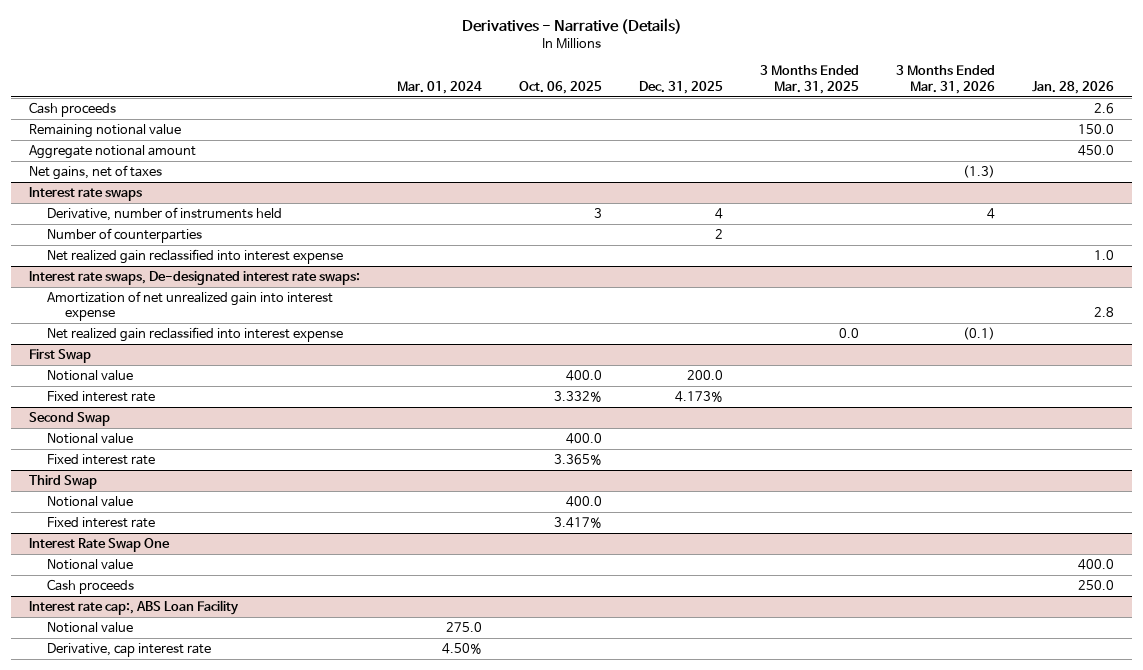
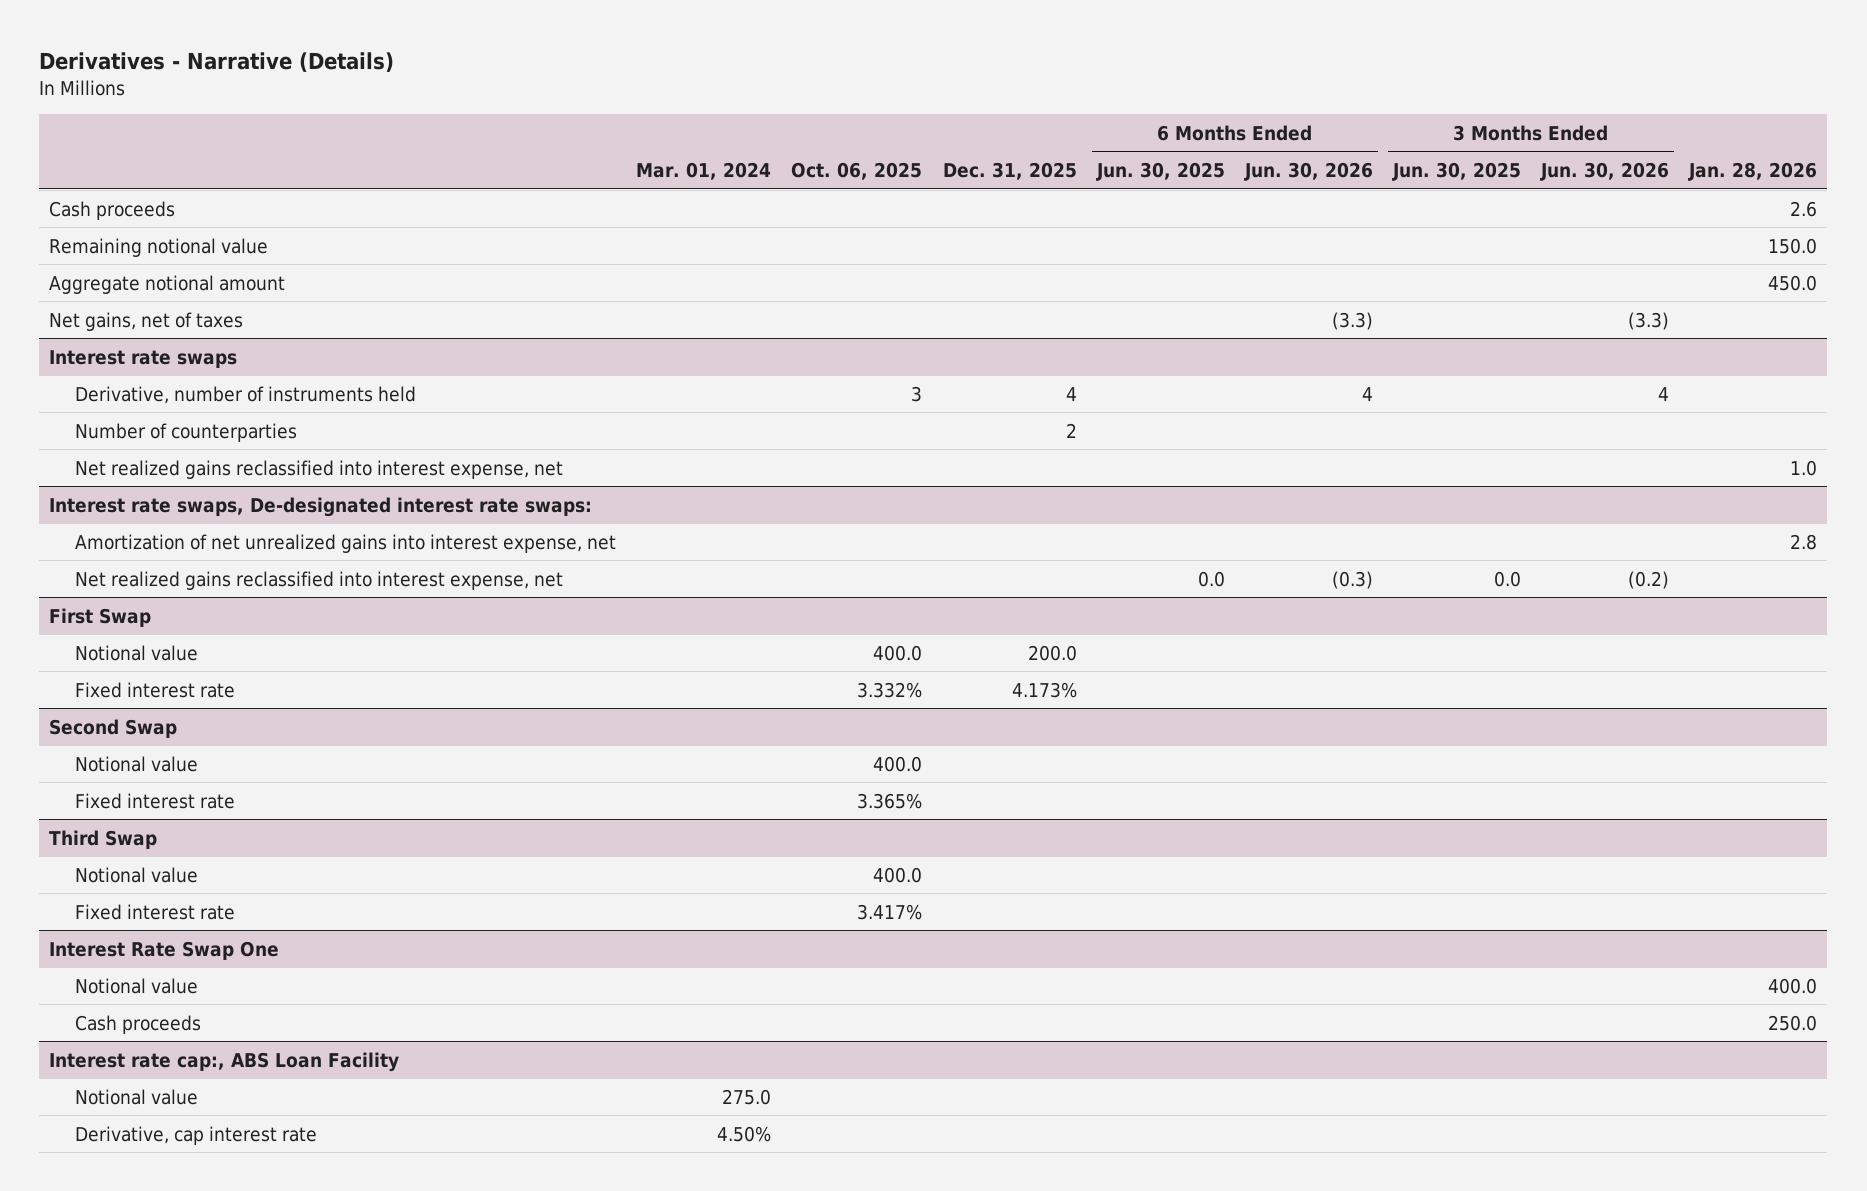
- | Mar. 01, 2024 | Oct. 06, 2025 | Dec. 31, 2025 | 3 Months Ended Mar. 31, 2025 | 3 Months Ended Mar. 31, 2026 | Jan. 28, 2026
+ | Mar. 01, 2024 | Oct. 06, 2025 | Dec. 31, 2025 | 6 Months Ended Jun. 30, 2025 | 6 Months Ended Jun. 30, 2026 | 3 Months Ended Jun. 30, 2025 | 3 Months Ended Jun. 30, 2026 | Jan. 28, 2026
@ Interest rate swaps
- Net realized gain reclassified into interest expense | | | | | | 1.0
+ Net realized gains reclassified into interest expense, net | | | | | | | | 1.0
@ Interest rate swaps, De-designated interest rate swaps:
- Amortization of net unrealized gain into interest expense | | | | | | 2.8
- Net realized gain reclassified into interest expense | | | | 0.0 | (0.1) |
+ Amortization of net unrealized gains into interest expense, net | | | | | | | | 2.8
+ Net realized gains reclassified into interest expense, net | | | | 0.0 | (0.3) | 0.0 | (0.2) |

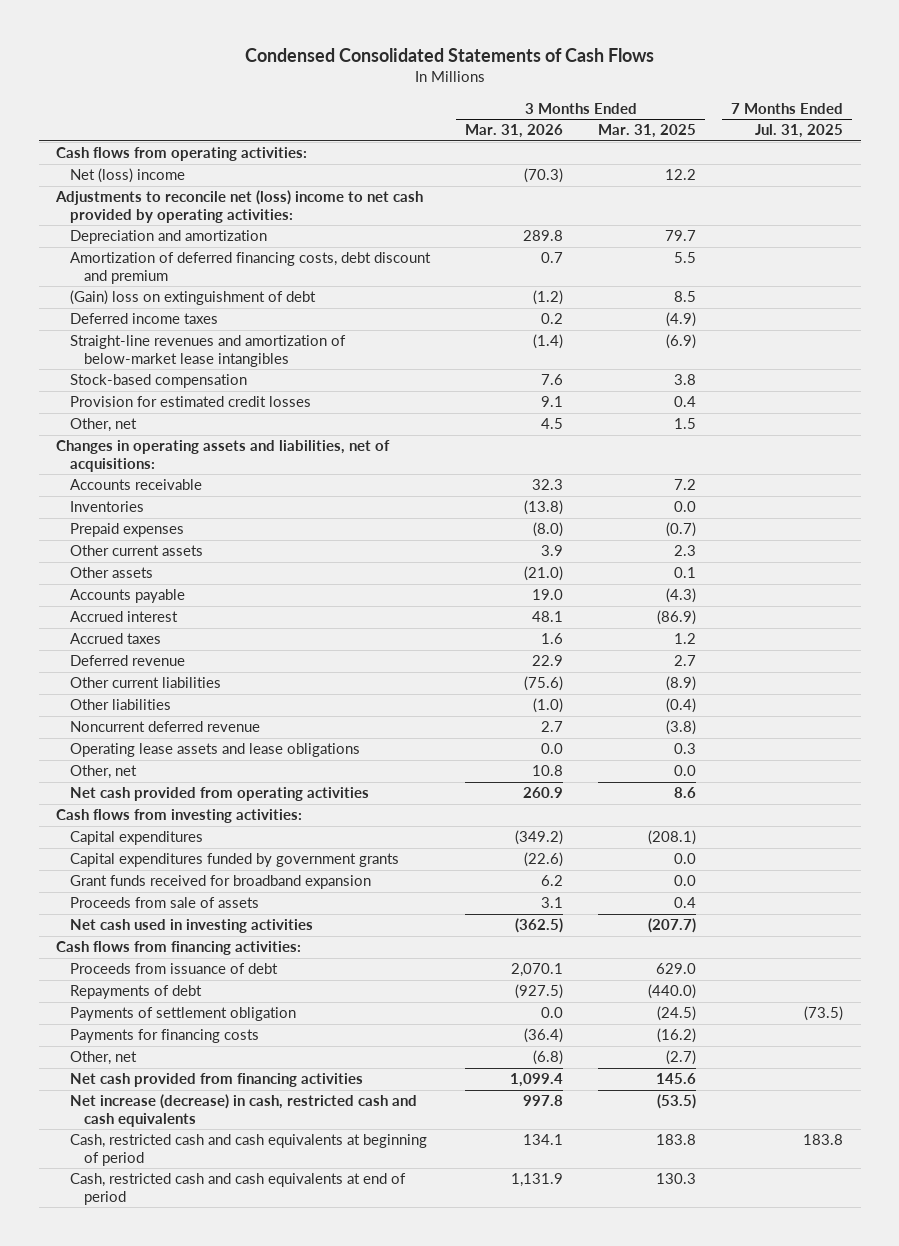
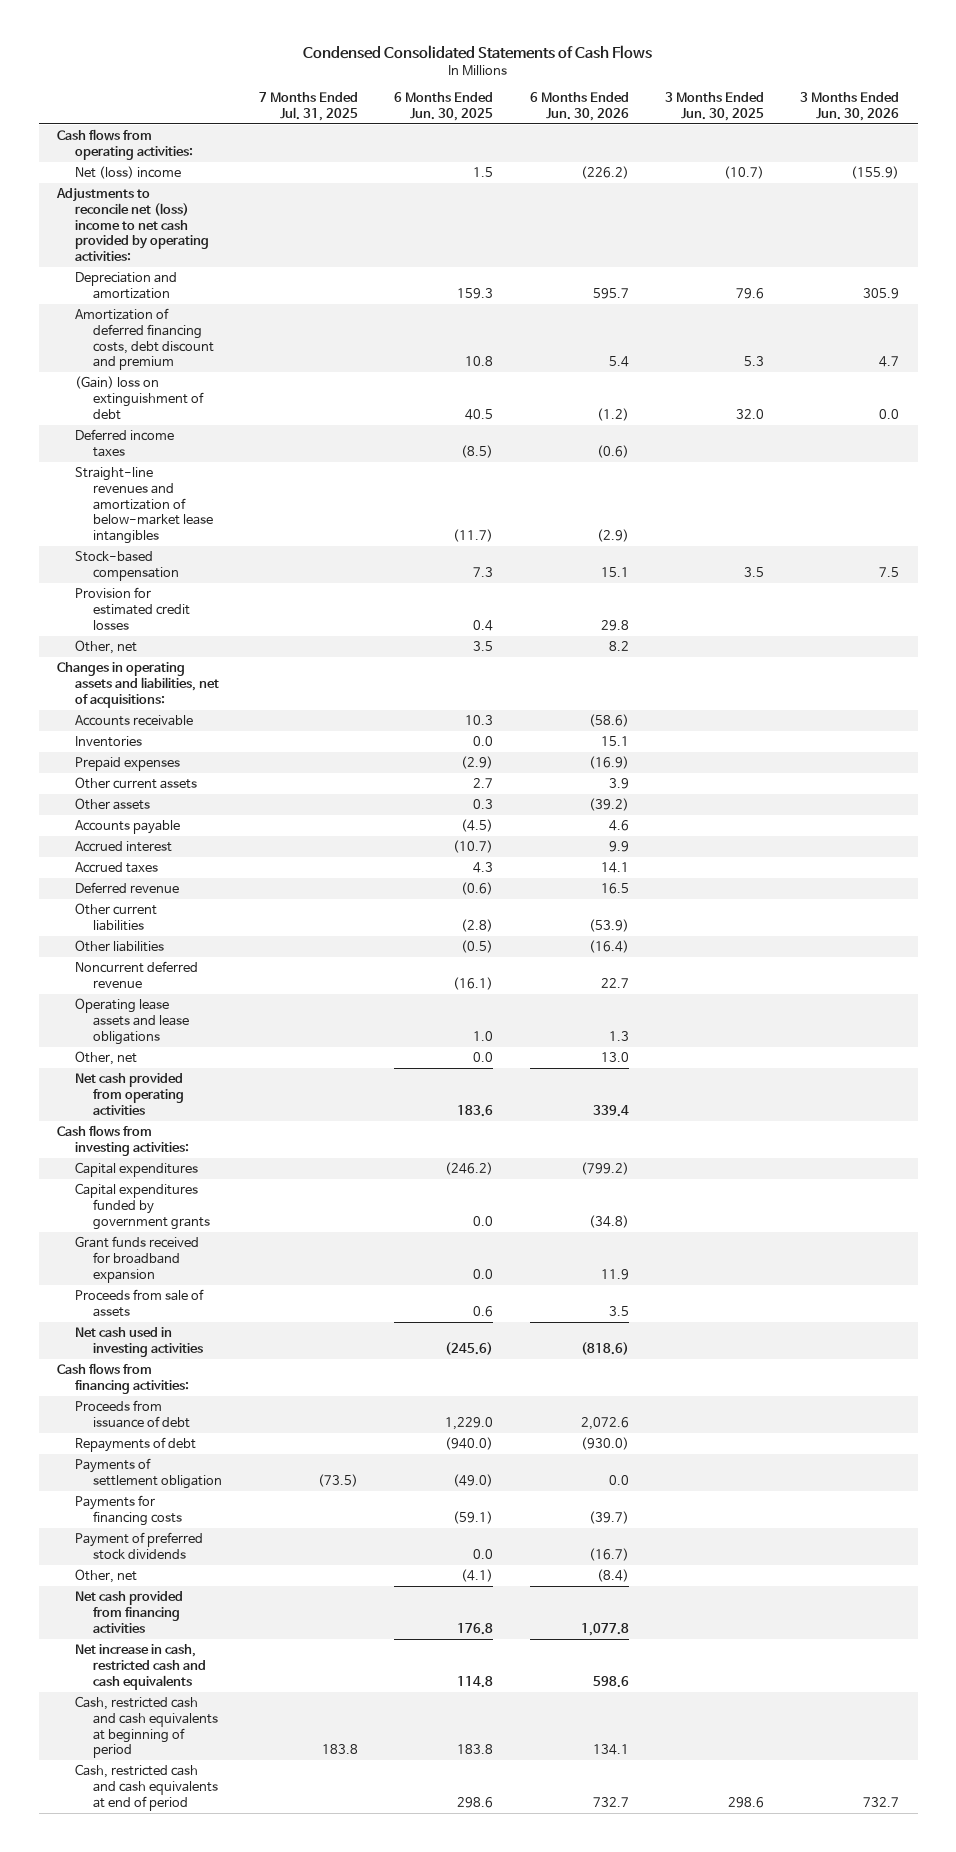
- | 3 Months Ended Mar. 31, 2026 | 3 Months Ended Mar. 31, 2025 | 7 Months Ended Jul. 31, 2025
+ | 7 Months Ended Jul. 31, 2025 | 6 Months Ended Jun. 30, 2025 | 6 Months Ended Jun. 30, 2026 | 3 Months Ended Jun. 30, 2025 | 3 Months Ended Jun. 30, 2026
+ Payment of preferred stock dividends | | 0.0 | (16.7) | |
- Net increase (decrease) in cash, restricted cash and cash equivalents | 997.8 | (53.5) |
+ Net increase in cash, restricted cash and cash equivalents | | 114.8 | 598.6 | |

